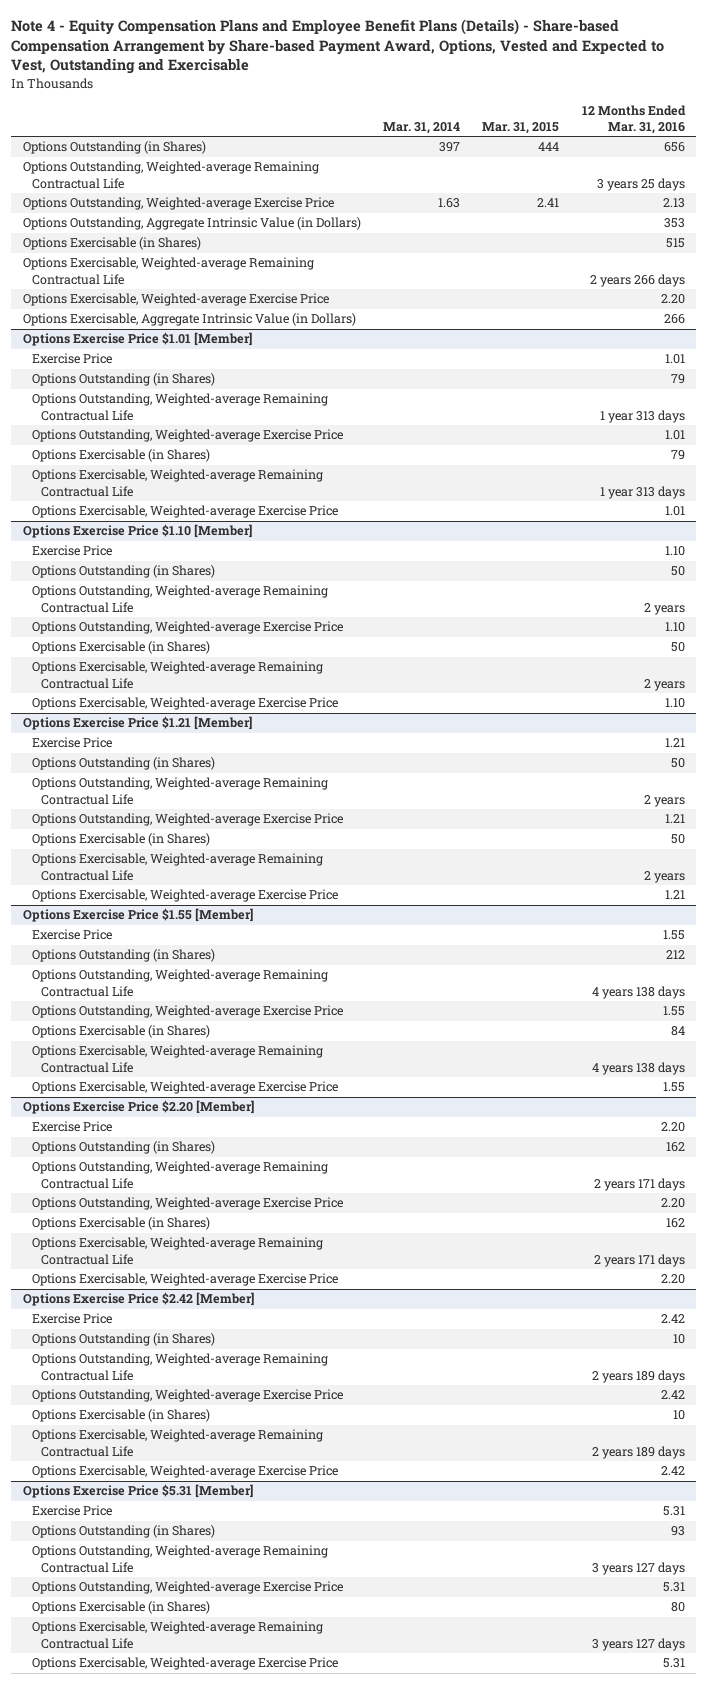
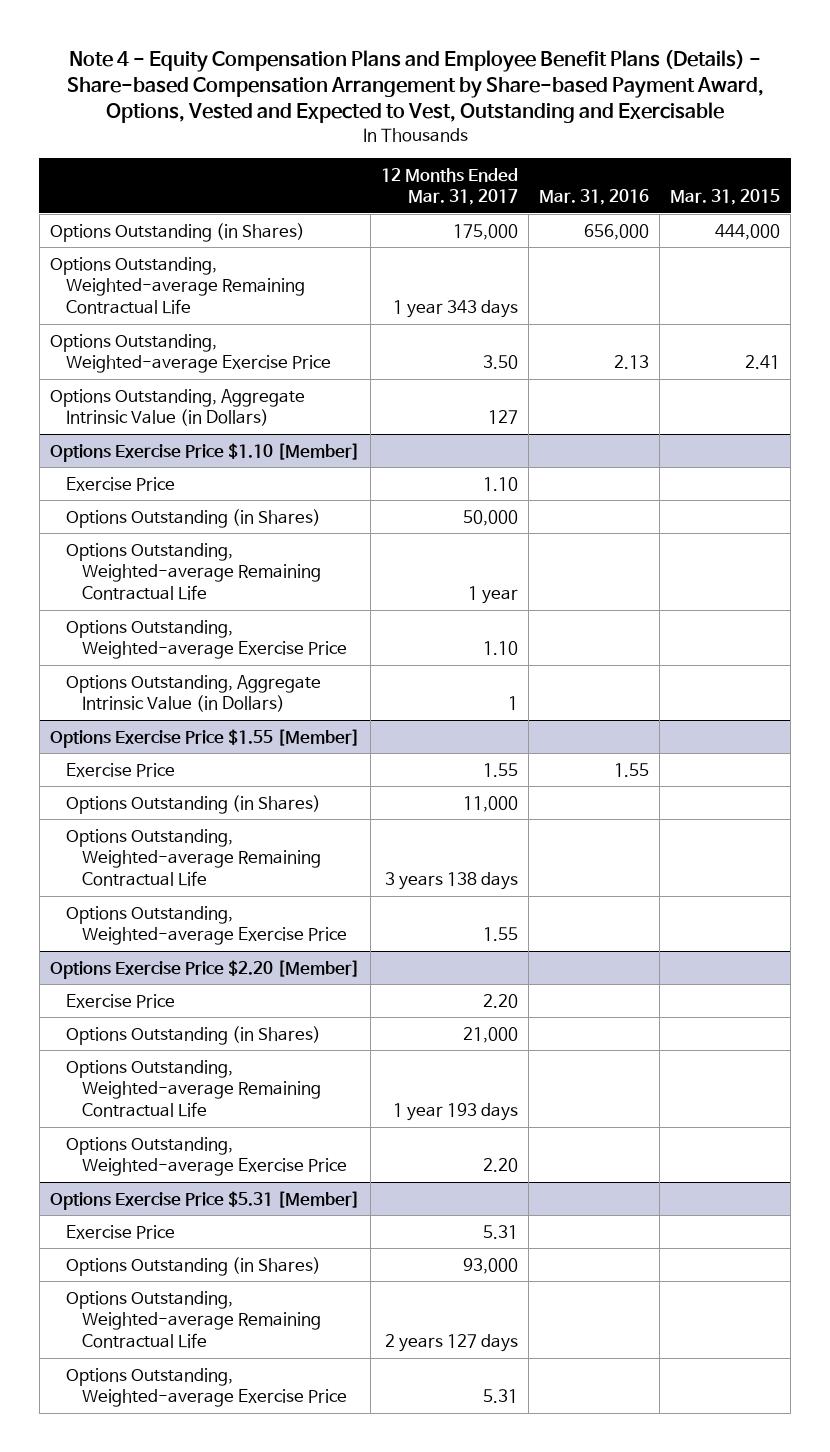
- | Mar. 31, 2014 | Mar. 31, 2015 | 12 Months Ended Mar. 31, 2016
+ | 12 Months Ended Mar. 31, 2017 | Mar. 31, 2016 | Mar. 31, 2015
- Options Outstanding (in Shares) | 397 | 444 | 656
+ Options Outstanding (in Shares) | 175,000 | 656,000 | 444,000
- Options Exercisable (in Shares) | | | 515
- Options Exercisable, Weighted-average Remaining Contractual Life | | | 2 years 266 days
- Options Exercisable, Weighted-average Exercise Price | | | 2.20
- Options Exercisable, Aggregate Intrinsic Value (in Dollars) | | | 266
- Options Exercise Price $1.01 [Member]
- Exercise Price | | | 1.01
- Options Outstanding (in Shares) | | | 79
- Options Outstanding, Weighted-average Remaining Contractual Life | | | 1 year 313 days
- Options Outstanding, Weighted-average Exercise Price | | | 1.01
- Options Exercisable (in Shares) | | | 79
- Options Exercisable, Weighted-average Remaining Contractual Life | | | 1 year 313 days
- Options Exercisable, Weighted-average Exercise Price | | | 1.01
@ Options Exercise Price $1.10 [Member]
- Options Exercisable (in Shares) | | | 50
- Options Exercisable, Weighted-average Remaining Contractual Life | | | 2 years
- Options Exercisable, Weighted-average Exercise Price | | | 1.10
- Options Exercise Price $1.21 [Member]
- Exercise Price | | | 1.21
- Options Outstanding (in Shares) | | | 50
- Options Outstanding, Weighted-average Remaining Contractual Life | | | 2 years
- Options Outstanding, Weighted-average Exercise Price | | | 1.21
- Options Exercisable (in Shares) | | | 50
- Options Exercisable, Weighted-average Remaining Contractual Life | | | 2 years
- Options Exercisable, Weighted-average Exercise Price | | | 1.21
@ Options Exercise Price $1.10 [Member]
+ Options Outstanding, Aggregate Intrinsic Value (in Dollars) | 1 | |
@ Options Exercise Price $1.55 [Member]
- Options Exercisable (in Shares) | | | 84
- Options Exercisable, Weighted-average Remaining Contractual Life | | | 4 years 138 days
- Options Exercisable, Weighted-average Exercise Price | | | 1.55
@ Options Exercise Price $2.20 [Member]
- Options Exercisable (in Shares) | | | 162
- Options Exercisable, Weighted-average Remaining Contractual Life | | | 2 years 171 days
- Options Exercisable, Weighted-average Exercise Price | | | 2.20
- Options Exercise Price $2.42 [Member]
- Exercise Price | | | 2.42
- Options Outstanding (in Shares) | | | 10
- Options Outstanding, Weighted-average Remaining Contractual Life | | | 2 years 189 days
- Options Outstanding, Weighted-average Exercise Price | | | 2.42
- Options Exercisable (in Shares) | | | 10
- Options Exercisable, Weighted-average Remaining Contractual Life | | | 2 years 189 days
- Options Exercisable, Weighted-average Exercise Price | | | 2.42
@ Options Exercise Price $5.31 [Member]
- Options Exercisable (in Shares) | | | 80
- Options Exercisable, Weighted-average Remaining Contractual Life | | | 3 years 127 days
- Options Exercisable, Weighted-average Exercise Price | | | 5.31

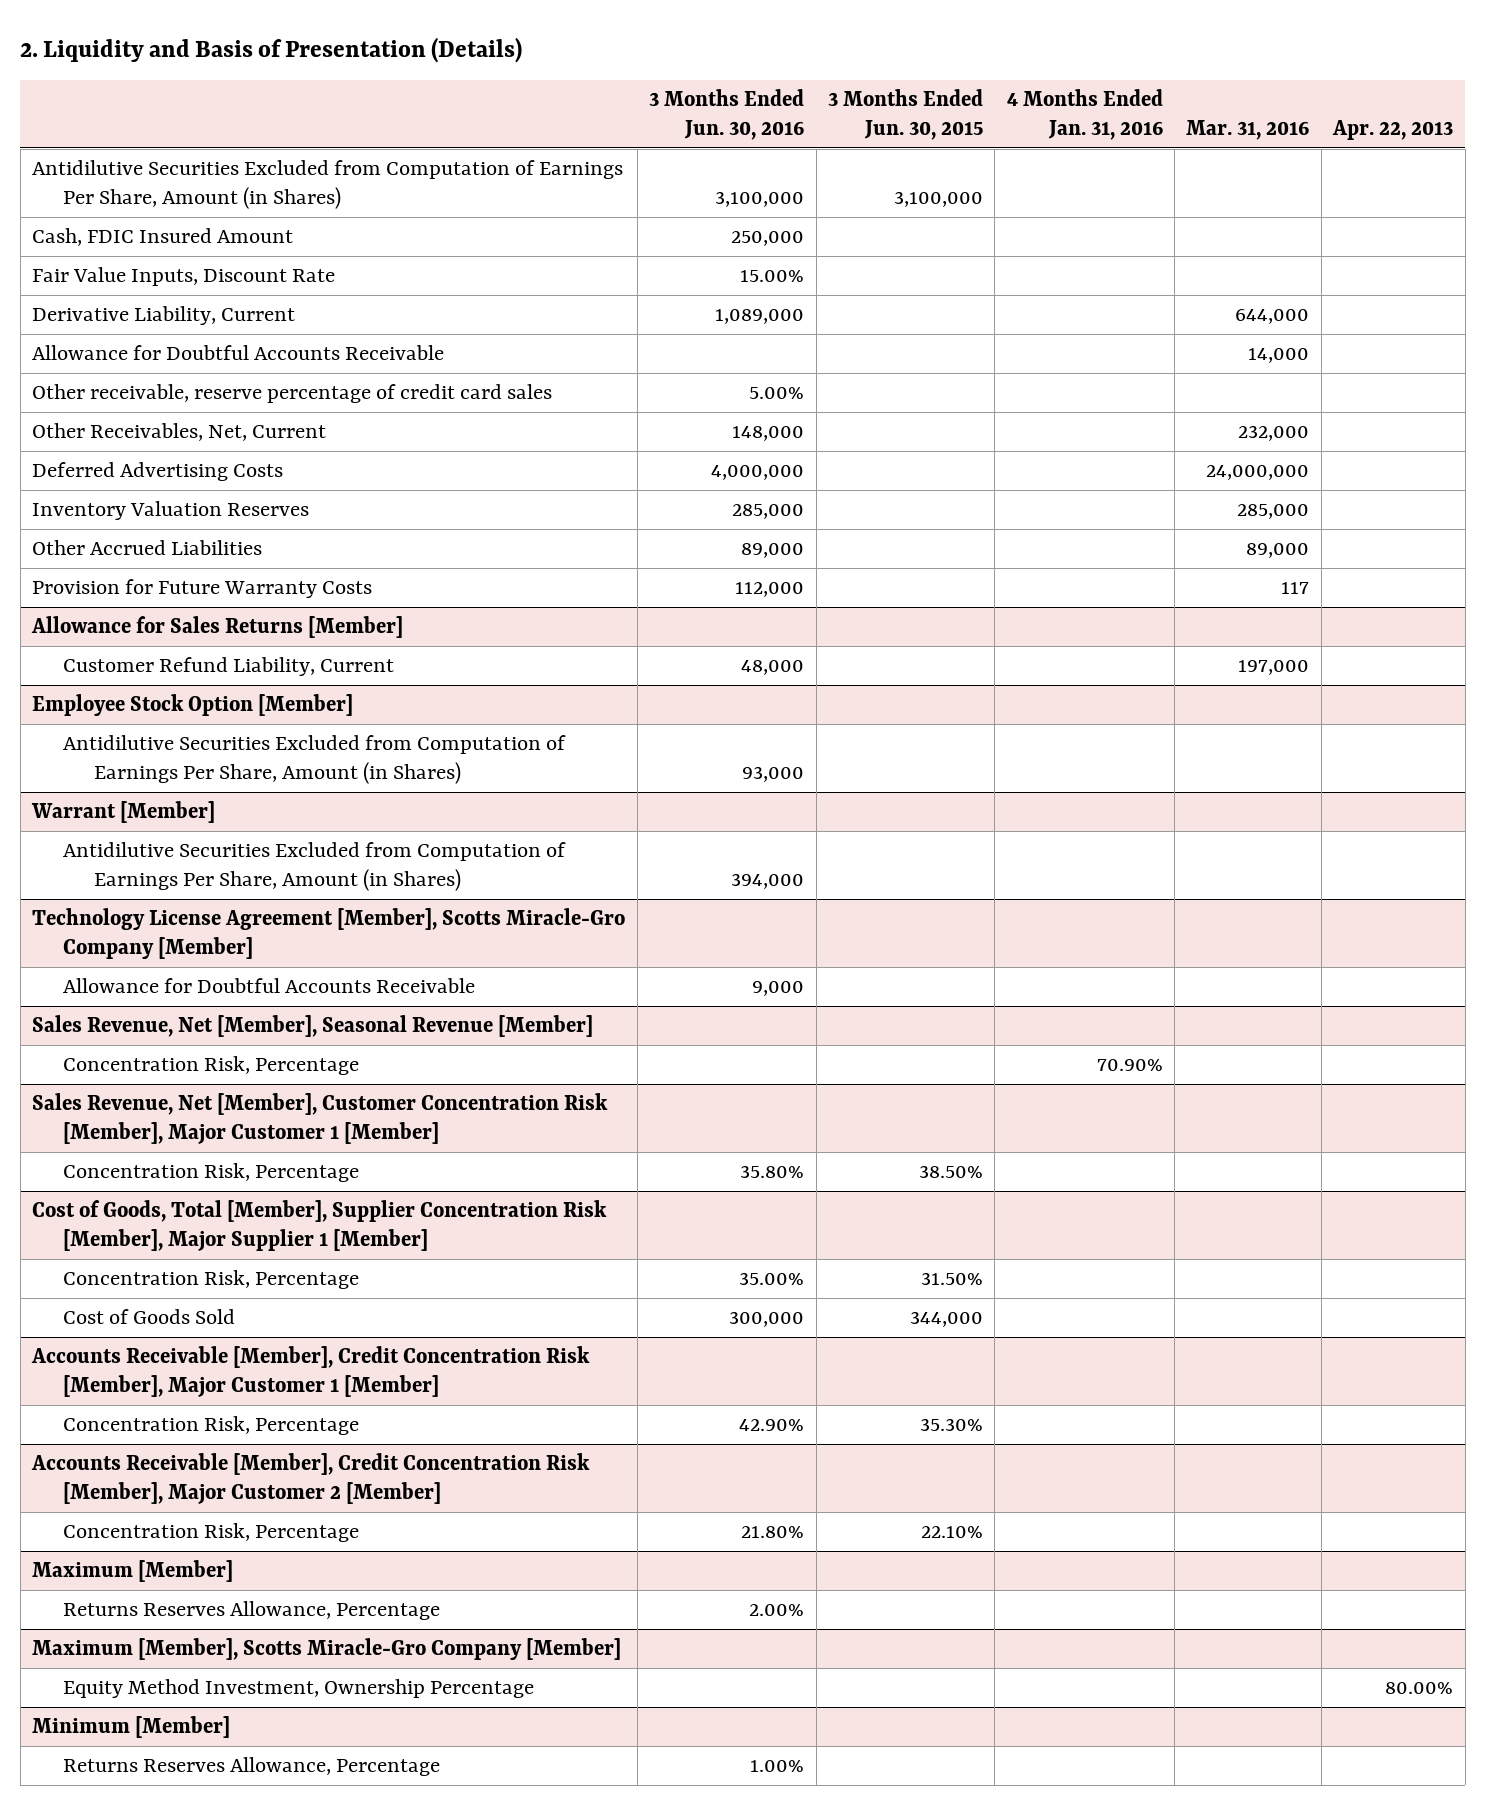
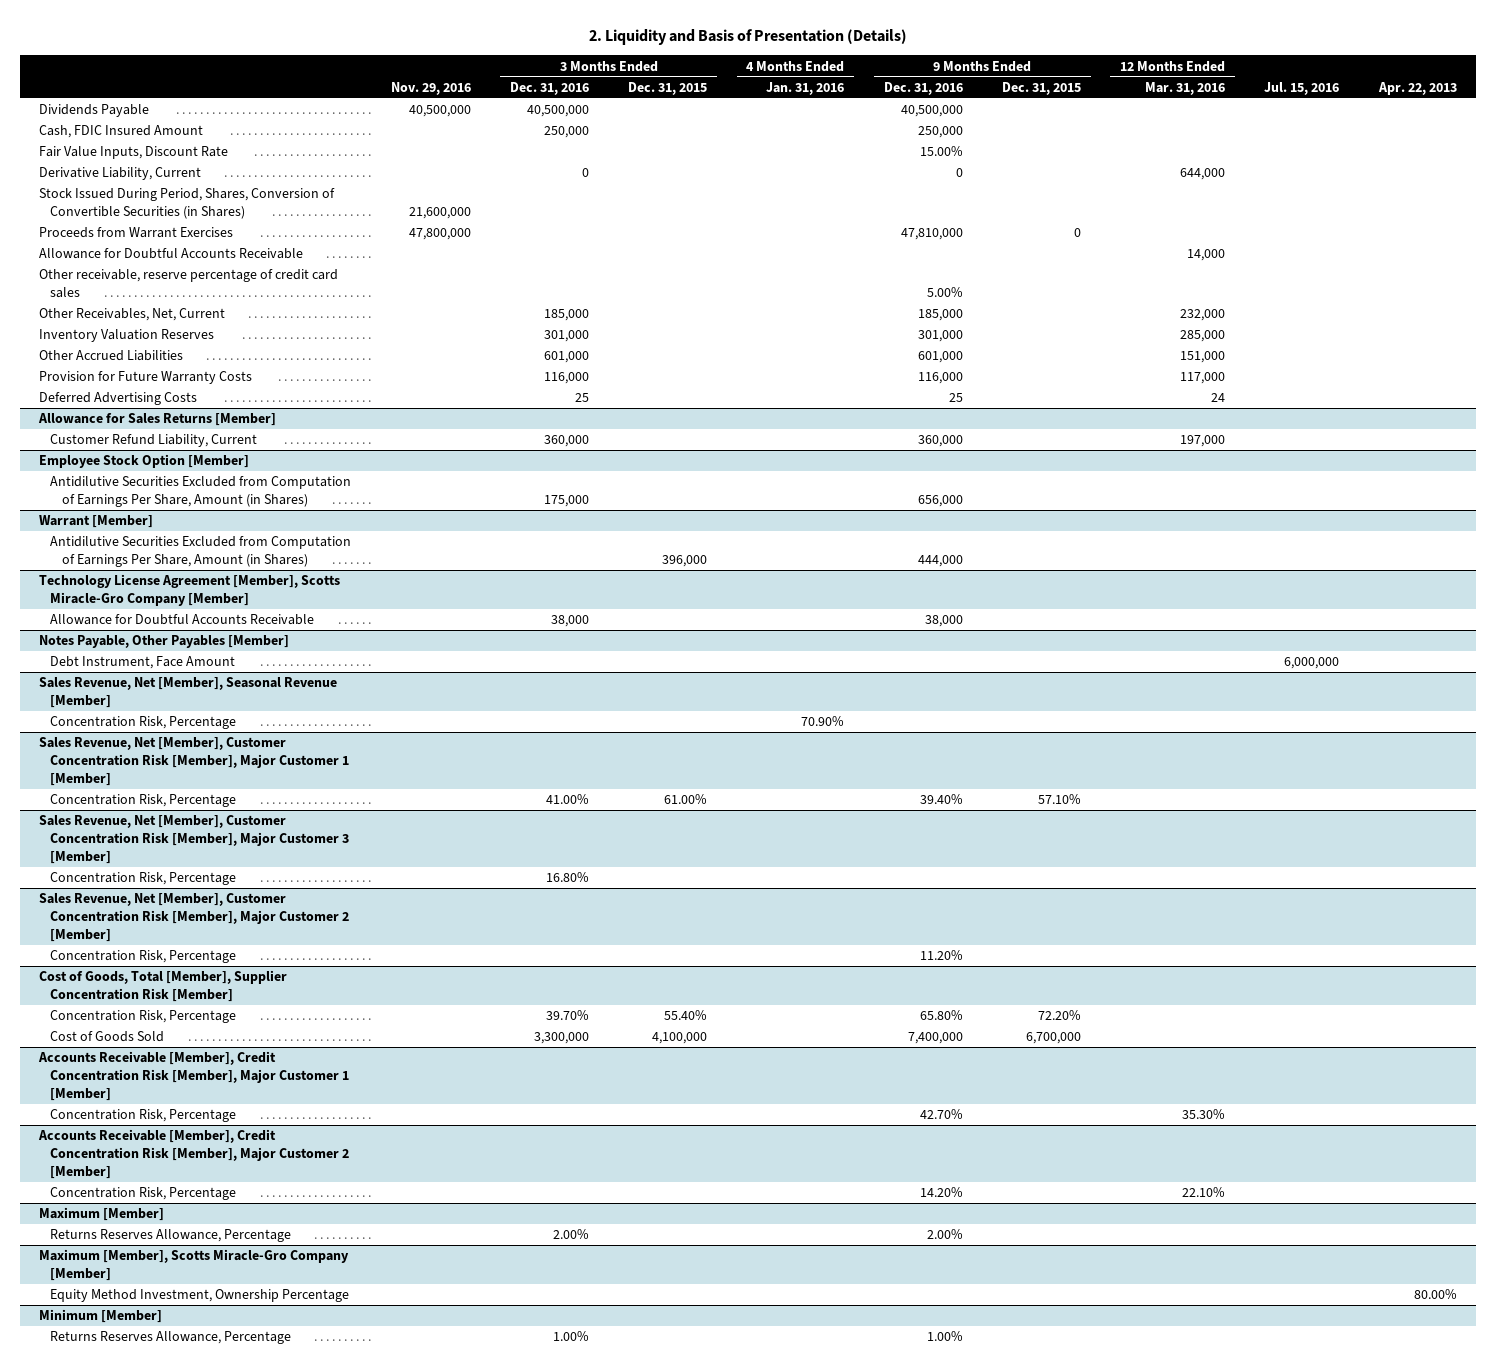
- | 3 Months Ended Jun. 30, 2016 | 3 Months Ended Jun. 30, 2015 | 4 Months Ended Jan. 31, 2016 | Mar. 31, 2016 | Apr. 22, 2013
+ | Nov. 29, 2016 | 3 Months Ended Dec. 31, 2016 | 3 Months Ended Dec. 31, 2015 | 4 Months Ended Jan. 31, 2016 | 9 Months Ended Dec. 31, 2016 | 9 Months Ended Dec. 31, 2015 | 12 Months Ended Mar. 31, 2016 | Jul. 15, 2016 | Apr. 22, 2013
- Antidilutive Securities Excluded from Computation of Earnings Per Share, Amount (in Shares) | 3,100,000 | 3,100,000 | | |
+ Dividends Payable | 40,500,000 | 40,500,000 | | | 40,500,000 | | | |
+ Stock Issued During Period, Shares, Conversion of Convertible Securities (in Shares) | 21,600,000 | | | | | | | |
+ Proceeds from Warrant Exercises | 47,800,000 | | | | 47,810,000 | 0 | | |
moved down: Deferred Advertising Costs | | 25 | | | 25 | | 24 | |
+ Notes Payable, Other Payables [Member]
+ Debt Instrument, Face Amount | | | | | | | | 6,000,000 |
- Cost of Goods, Total [Member], Supplier Concentration Risk [Member], Major Supplier 1 [Member]
+ Sales Revenue, Net [Member], Customer Concentration Risk [Member], Major Customer 3 [Member]
+ Concentration Risk, Percentage | | 16.80% | | | | | | |
+ Sales Revenue, Net [Member], Customer Concentration Risk [Member], Major Customer 2 [Member]
+ Concentration Risk, Percentage | | | | | 11.20% | | | |
+ Cost of Goods, Total [Member], Supplier Concentration Risk [Member]

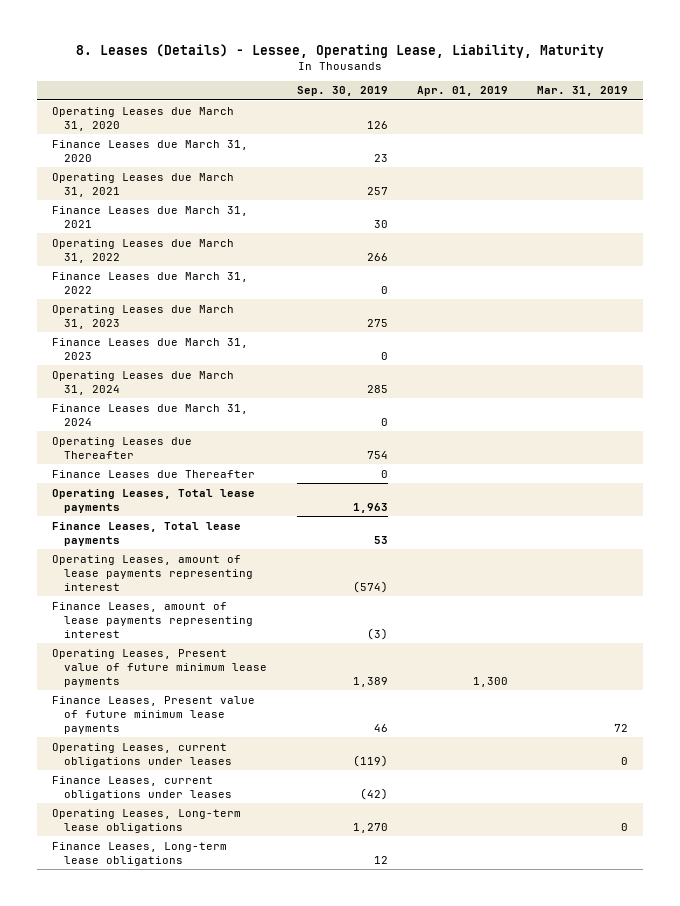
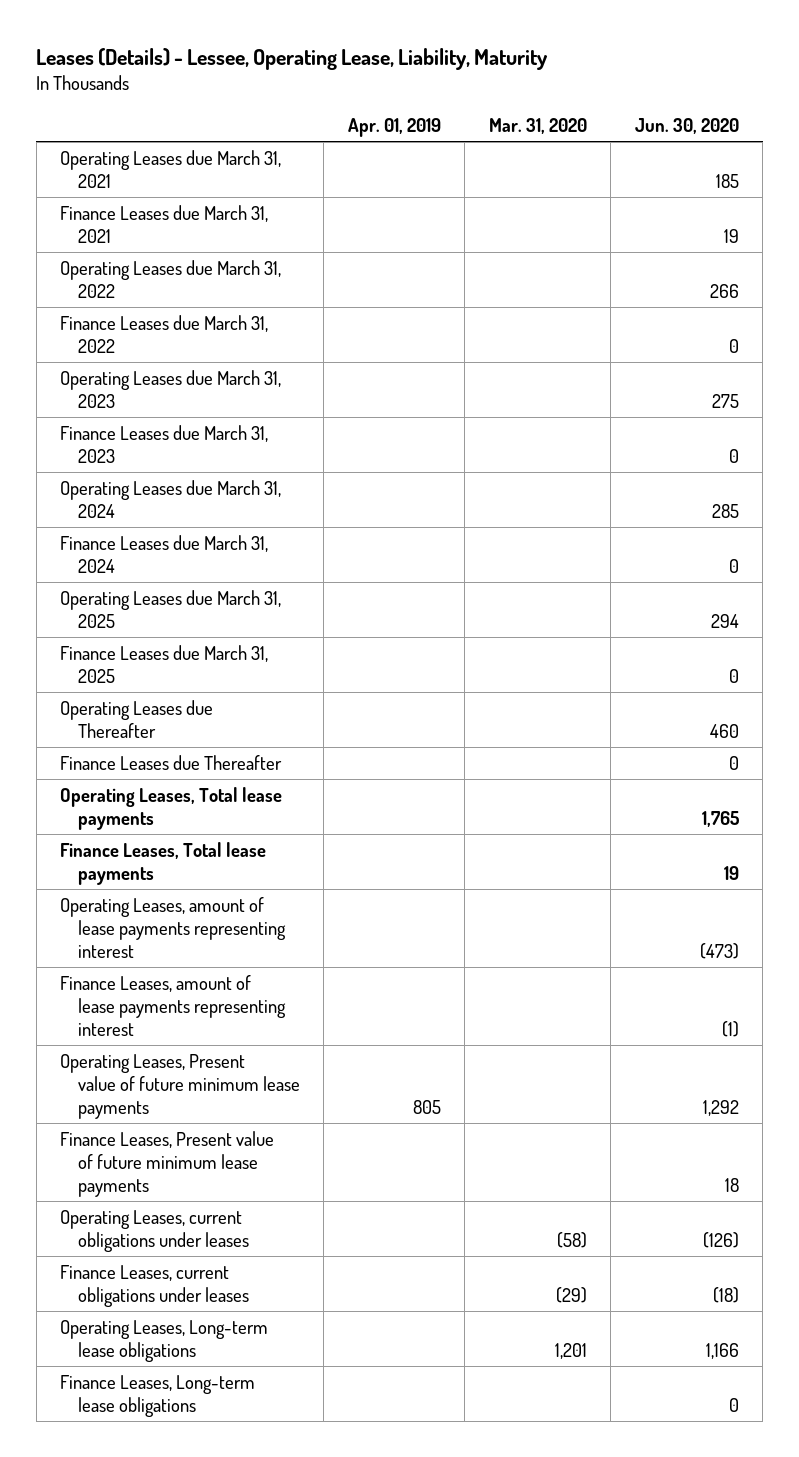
- 8. Leases (Details) - Lessee, Operating Lease, Liability, Maturity
+ Leases (Details) - Lessee, Operating Lease, Liability, Maturity
- | Sep. 30, 2019 | Apr. 01, 2019 | Mar. 31, 2019
+ | Apr. 01, 2019 | Mar. 31, 2020 | Jun. 30, 2020
- Operating Leases due March 31, 2020 | 126 | |
- Finance Leases due March 31, 2020 | 23 | |
+ Operating Leases due March 31, 2025 | | | 294
+ Finance Leases due March 31, 2025 | | | 0
- Operating Leases, Present value of future minimum lease payments | 1,389 | 1,300 |
+ Operating Leases, Present value of future minimum lease payments | 805 | | 1,292

